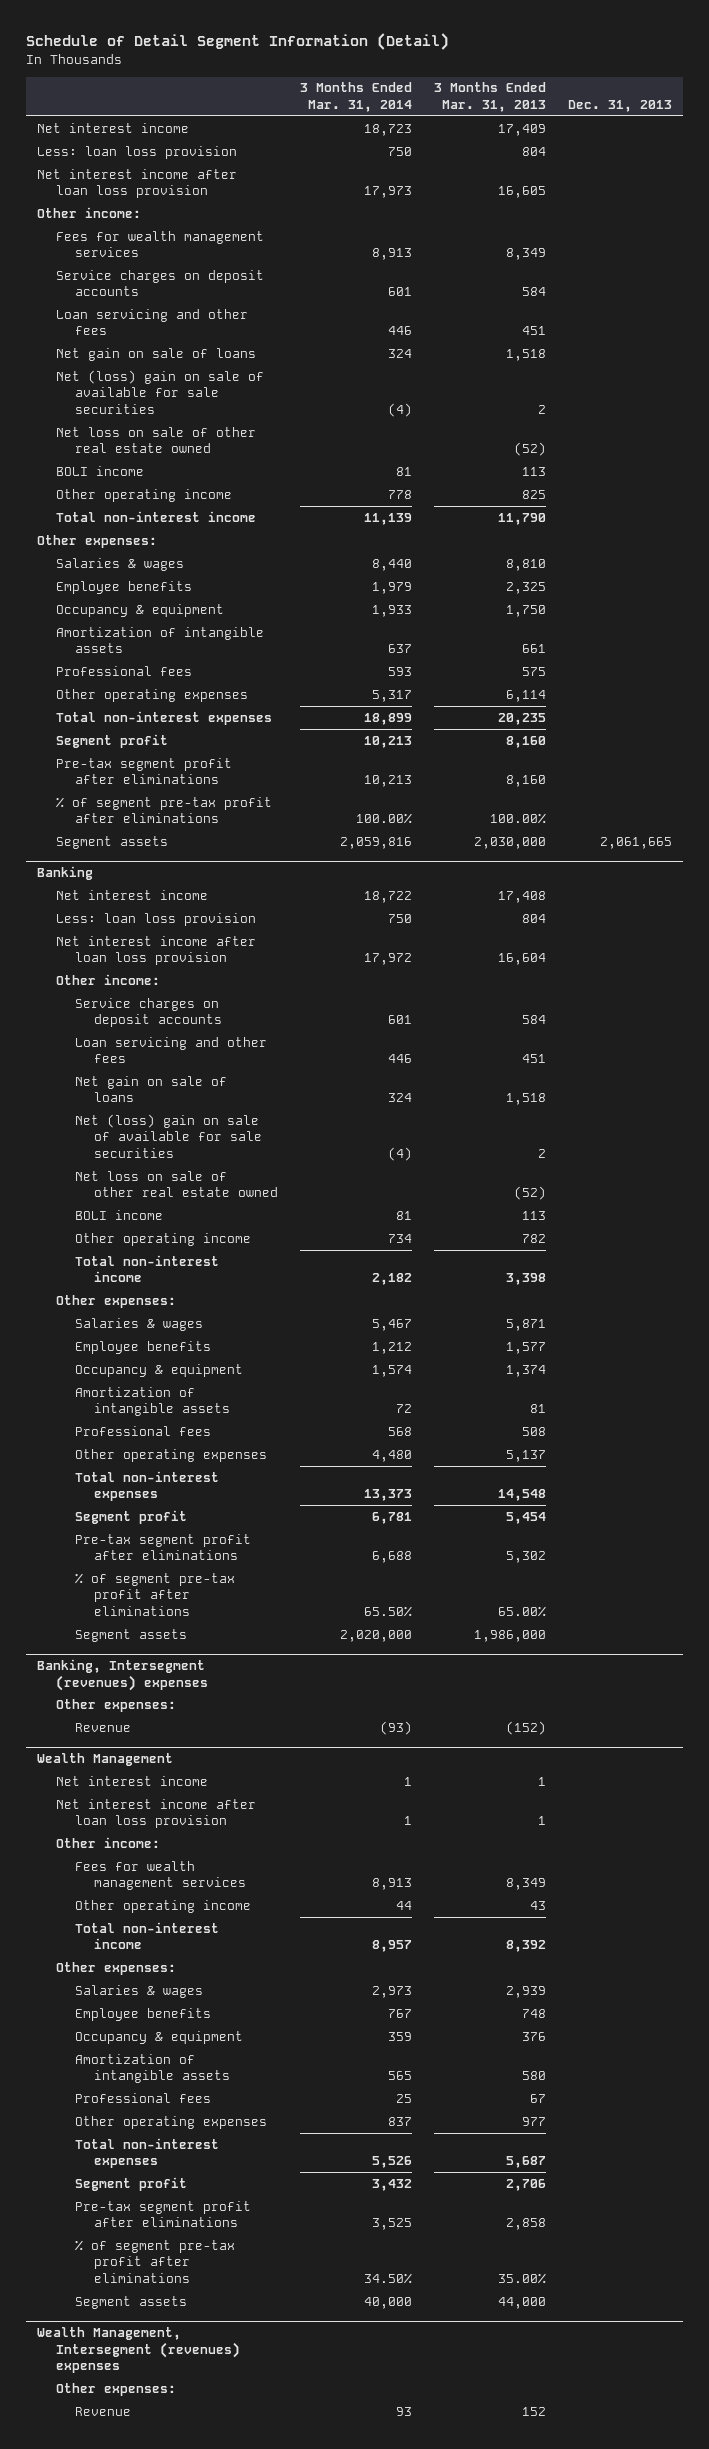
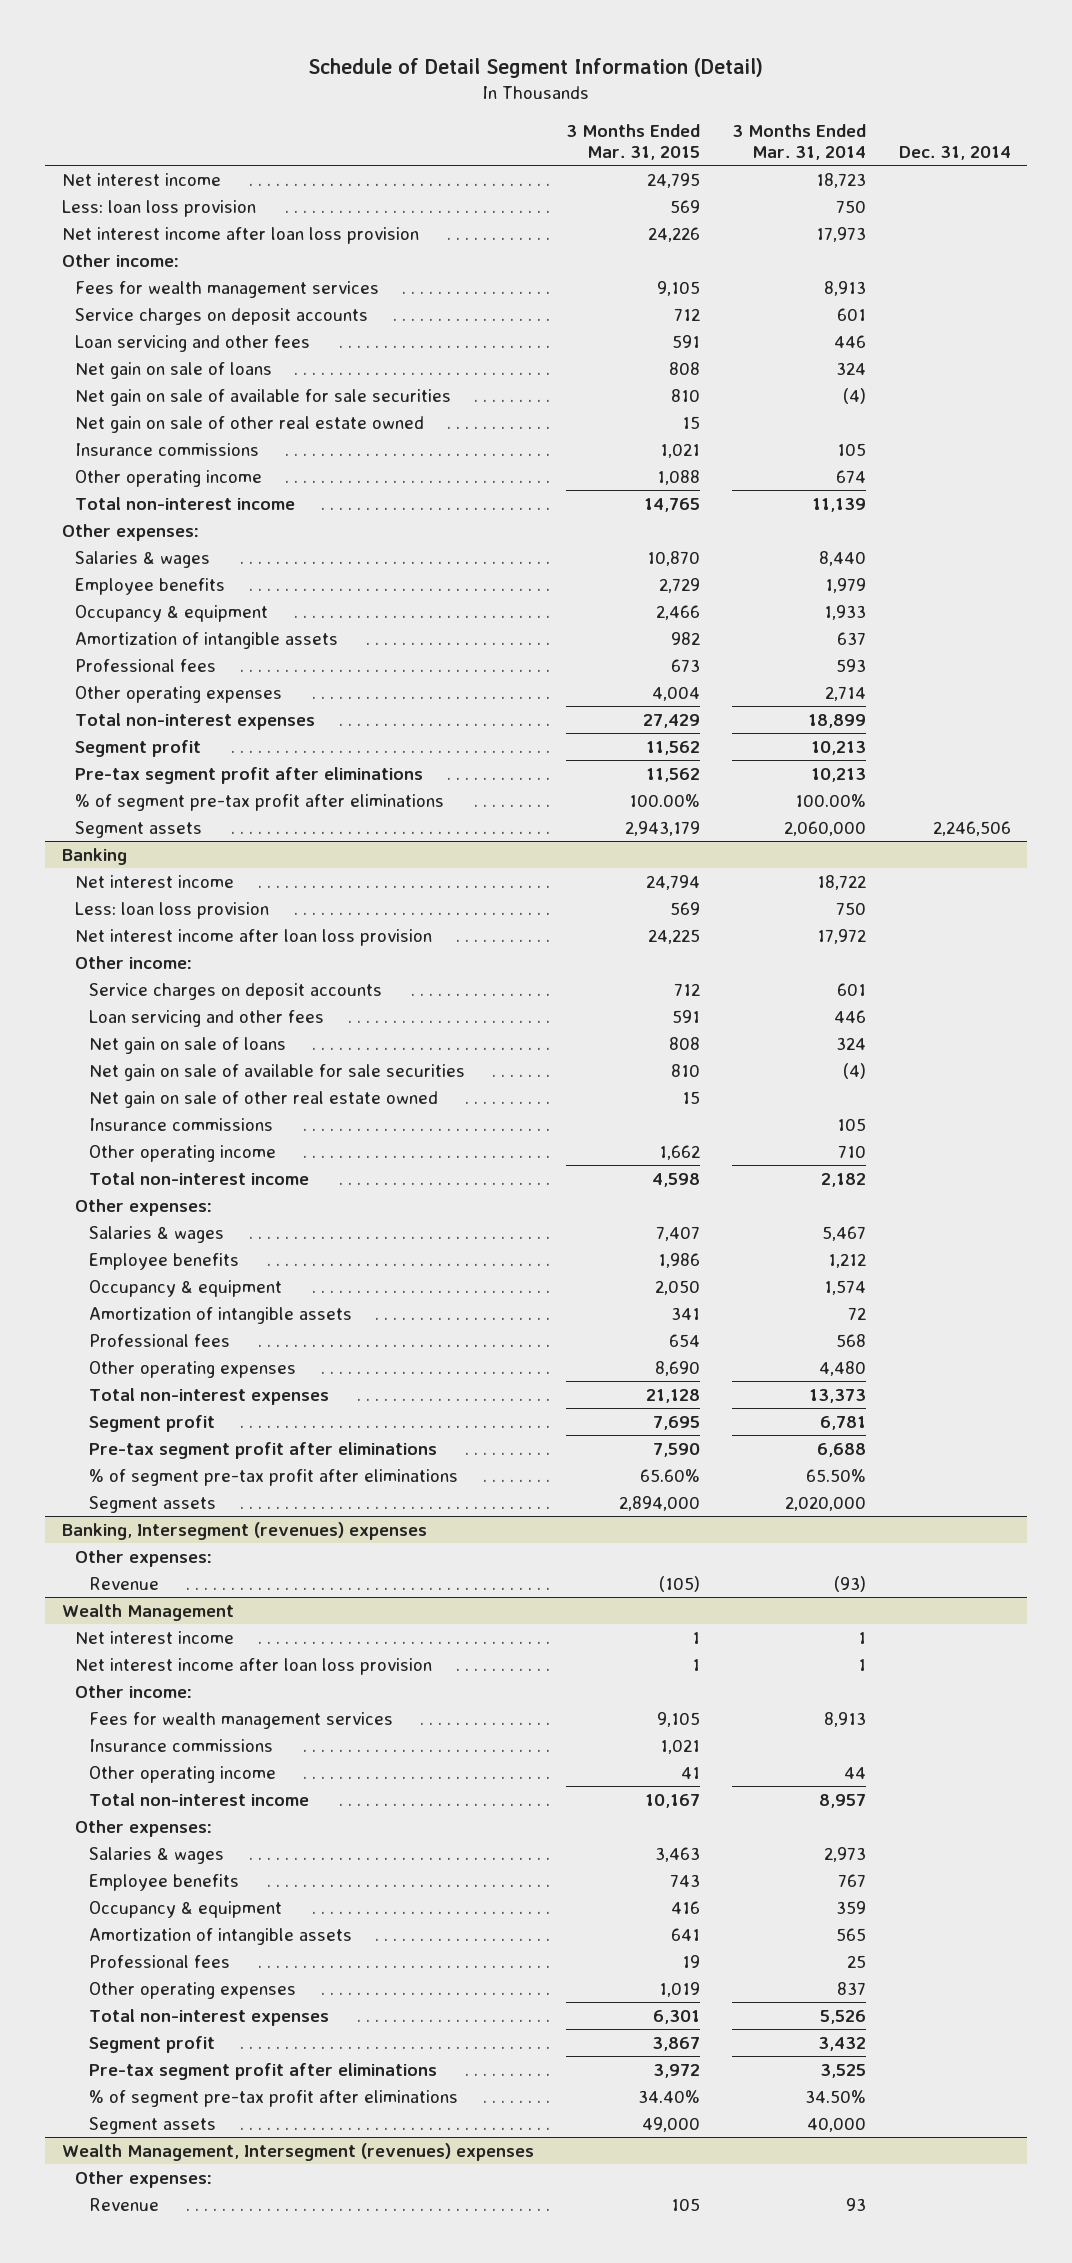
- | 3 Months Ended Mar. 31, 2014 | 3 Months Ended Mar. 31, 2013 | Dec. 31, 2013
+ | 3 Months Ended Mar. 31, 2015 | 3 Months Ended Mar. 31, 2014 | Dec. 31, 2014
- Net (loss) gain on sale of available for sale securities | (4) | 2 |
- Net loss on sale of other real estate owned | | (52) |
- BOLI income | 81 | 113 |
- Other operating income | 778 | 825 |
+ Net gain on sale of available for sale securities | 810 | (4) |
+ Net gain on sale of other real estate owned | 15 | |
+ Insurance commissions | 1,021 | 105 |
+ Other operating income | 1,088 | 674 |
- Other operating expenses | 5,317 | 6,114 |
+ Other operating expenses | 4,004 | 2,714 |
- Segment assets | 2,059,816 | 2,030,000 | 2,061,665
+ Segment assets | 2,943,179 | 2,060,000 | 2,246,506
@ Banking
- Net (loss) gain on sale of available for sale securities | (4) | 2 |
- Net loss on sale of other real estate owned | | (52) |
- BOLI income | 81 | 113 |
- Other operating income | 734 | 782 |
+ Net gain on sale of available for sale securities | 810 | (4) |
+ Net gain on sale of other real estate owned | 15 | |
+ Insurance commissions | | 105 |
+ Other operating income | 1,662 | 710 |
@ Wealth Management
+ Insurance commissions | 1,021 | |

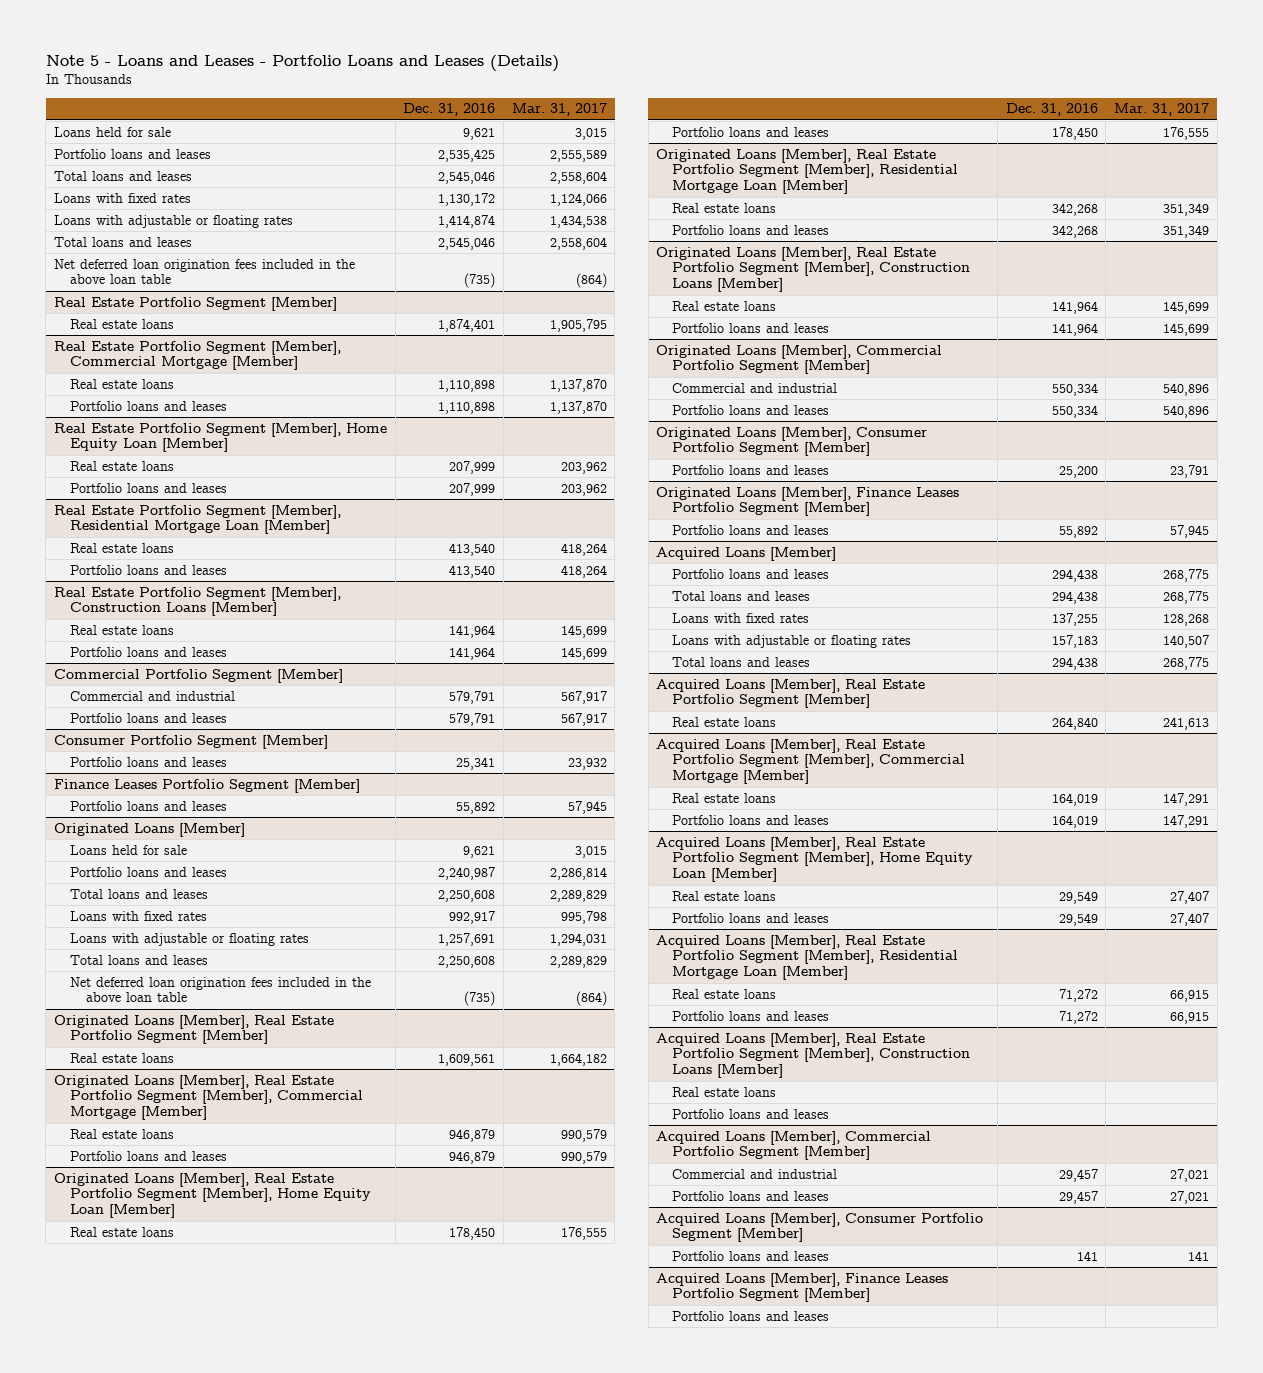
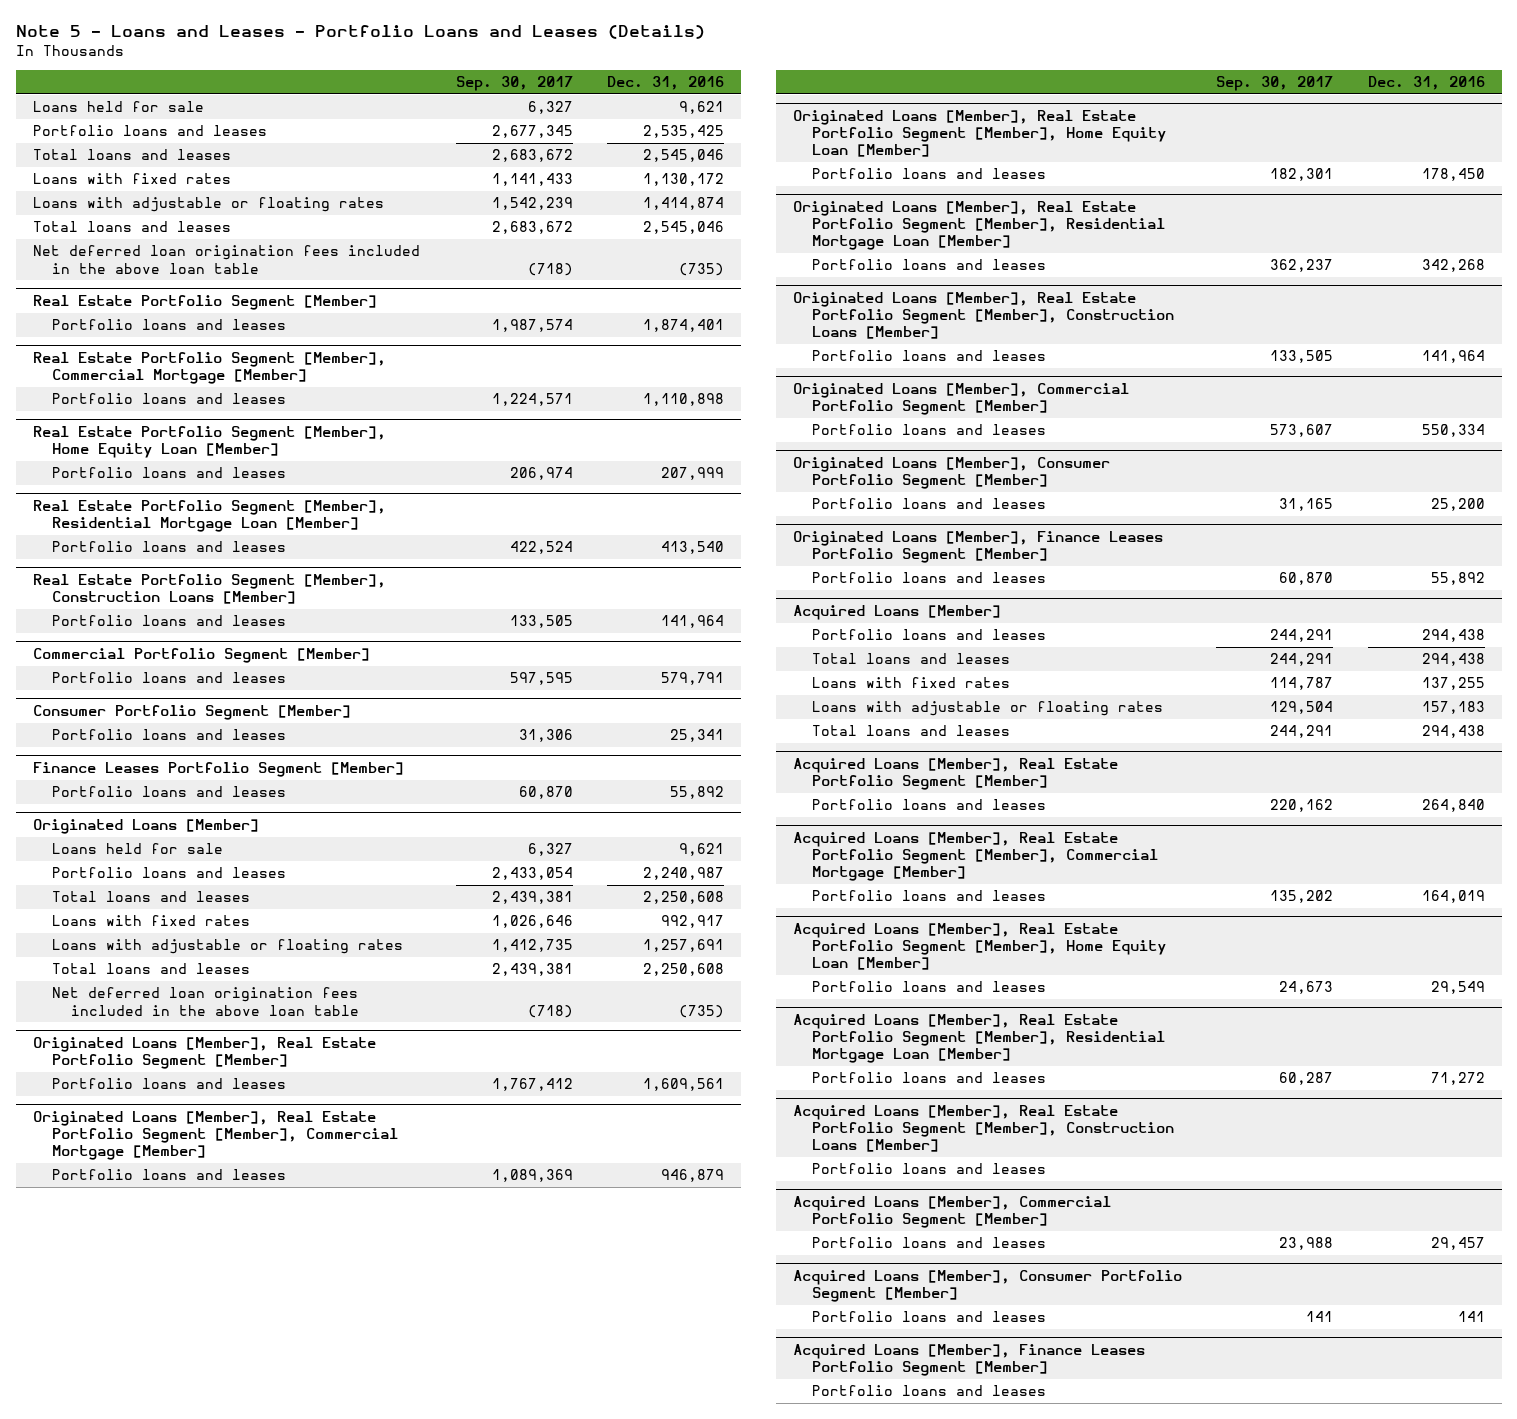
- | Dec. 31, 2016 | Mar. 31, 2017
+ | Sep. 30, 2017 | Dec. 31, 2016
@ Real Estate Portfolio Segment [Member]
- Real estate loans | 1,874,401 | 1,905,795
+ Portfolio loans and leases | 1,987,574 | 1,874,401
@ Real Estate Portfolio Segment [Member], Commercial Mortgage [Member]
- Real estate loans | 1,110,898 | 1,137,870
@ Real Estate Portfolio Segment [Member], Home Equity Loan [Member]
- Real estate loans | 207,999 | 203,962
@ Real Estate Portfolio Segment [Member], Residential Mortgage Loan [Member]
- Real estate loans | 413,540 | 418,264
@ Real Estate Portfolio Segment [Member], Construction Loans [Member]
- Real estate loans | 141,964 | 145,699
@ Commercial Portfolio Segment [Member]
- Commercial and industrial | 579,791 | 567,917
@ Originated Loans [Member], Real Estate Portfolio Segment [Member]
- Real estate loans | 1,609,561 | 1,664,182
+ Portfolio loans and leases | 1,767,412 | 1,609,561
@ Originated Loans [Member], Real Estate Portfolio Segment [Member], Commercial Mortgage [Member]
- Real estate loans | 946,879 | 990,579
@ Originated Loans [Member], Real Estate Portfolio Segment [Member], Home Equity Loan [Member]
- Real estate loans | 178,450 | 176,555
@ Originated Loans [Member], Real Estate Portfolio Segment [Member], Residential Mortgage Loan [Member]
- Real estate loans | 342,268 | 351,349
@ Originated Loans [Member], Real Estate Portfolio Segment [Member], Construction Loans [Member]
- Real estate loans | 141,964 | 145,699
@ Originated Loans [Member], Commercial Portfolio Segment [Member]
- Commercial and industrial | 550,334 | 540,896
@ Acquired Loans [Member], Real Estate Portfolio Segment [Member]
- Real estate loans | 264,840 | 241,613
+ Portfolio loans and leases | 220,162 | 264,840
@ Acquired Loans [Member], Real Estate Portfolio Segment [Member], Commercial Mortgage [Member]
- Real estate loans | 164,019 | 147,291
@ Acquired Loans [Member], Real Estate Portfolio Segment [Member], Home Equity Loan [Member]
- Real estate loans | 29,549 | 27,407
@ Acquired Loans [Member], Real Estate Portfolio Segment [Member], Residential Mortgage Loan [Member]
- Real estate loans | 71,272 | 66,915
@ Acquired Loans [Member], Real Estate Portfolio Segment [Member], Construction Loans [Member]
- Real estate loans
@ Acquired Loans [Member], Commercial Portfolio Segment [Member]
- Commercial and industrial | 29,457 | 27,021

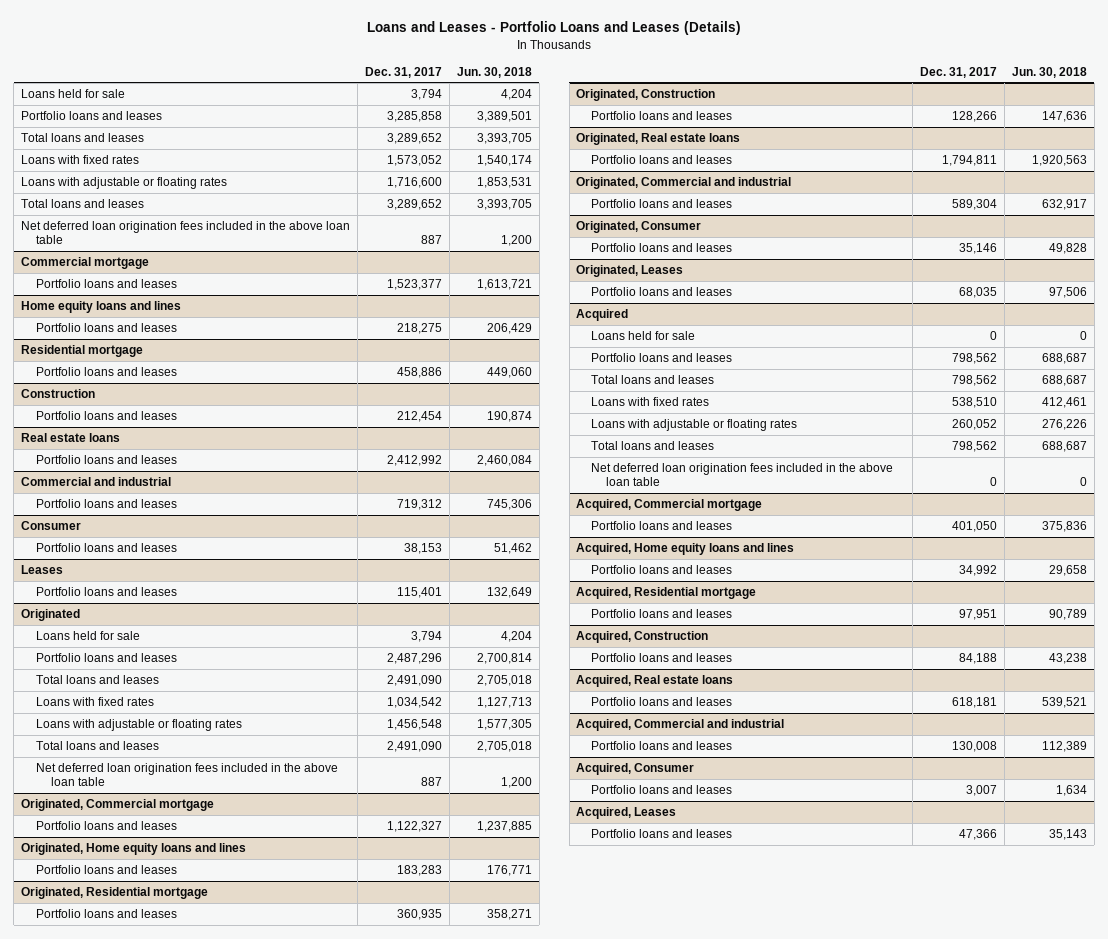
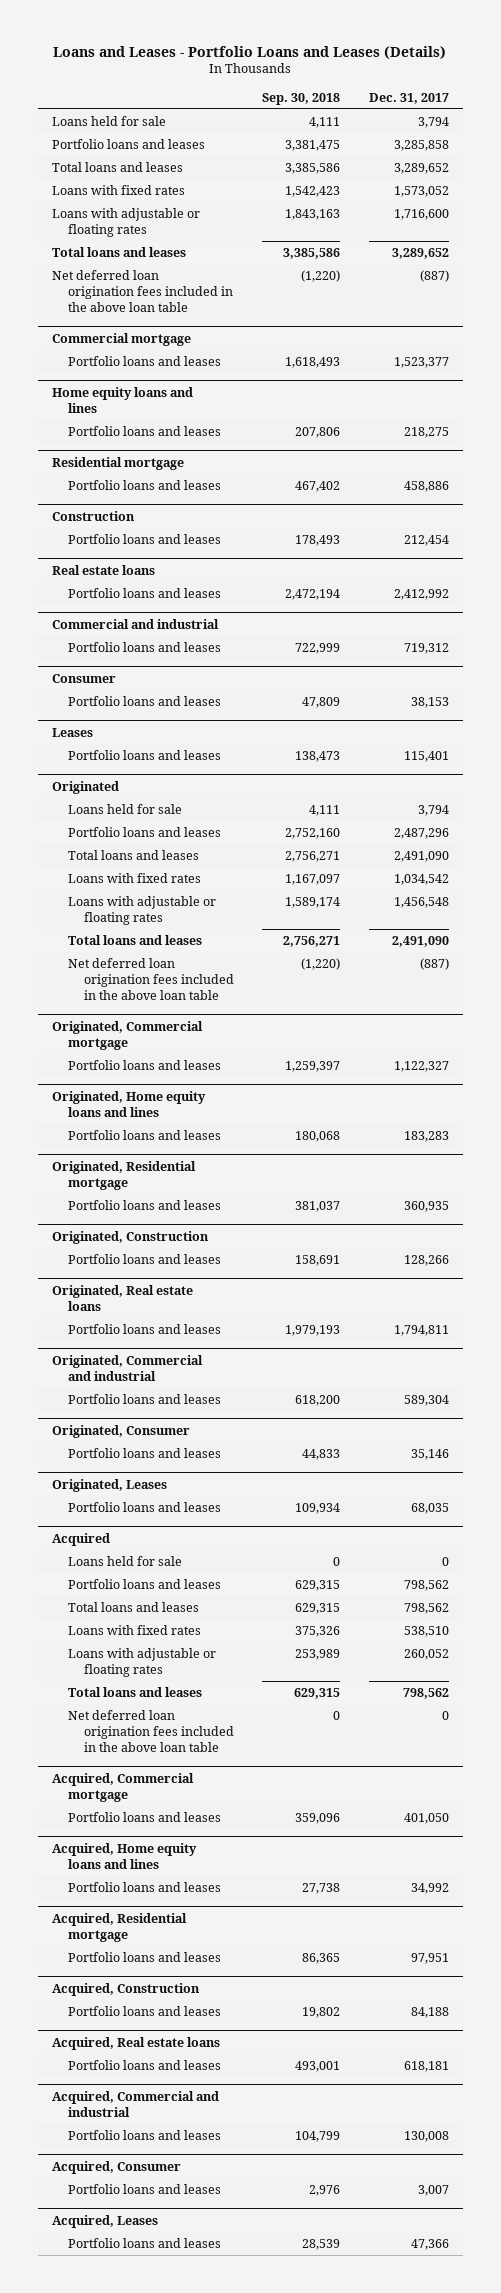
- | Dec. 31, 2017 | Jun. 30, 2018
+ | Sep. 30, 2018 | Dec. 31, 2017
- Net deferred loan origination fees included in the above loan table | 887 | 1,200
+ Net deferred loan origination fees included in the above loan table | (1,220) | (887)
@ Originated
- Net deferred loan origination fees included in the above loan table | 887 | 1,200
+ Net deferred loan origination fees included in the above loan table | (1,220) | (887)

